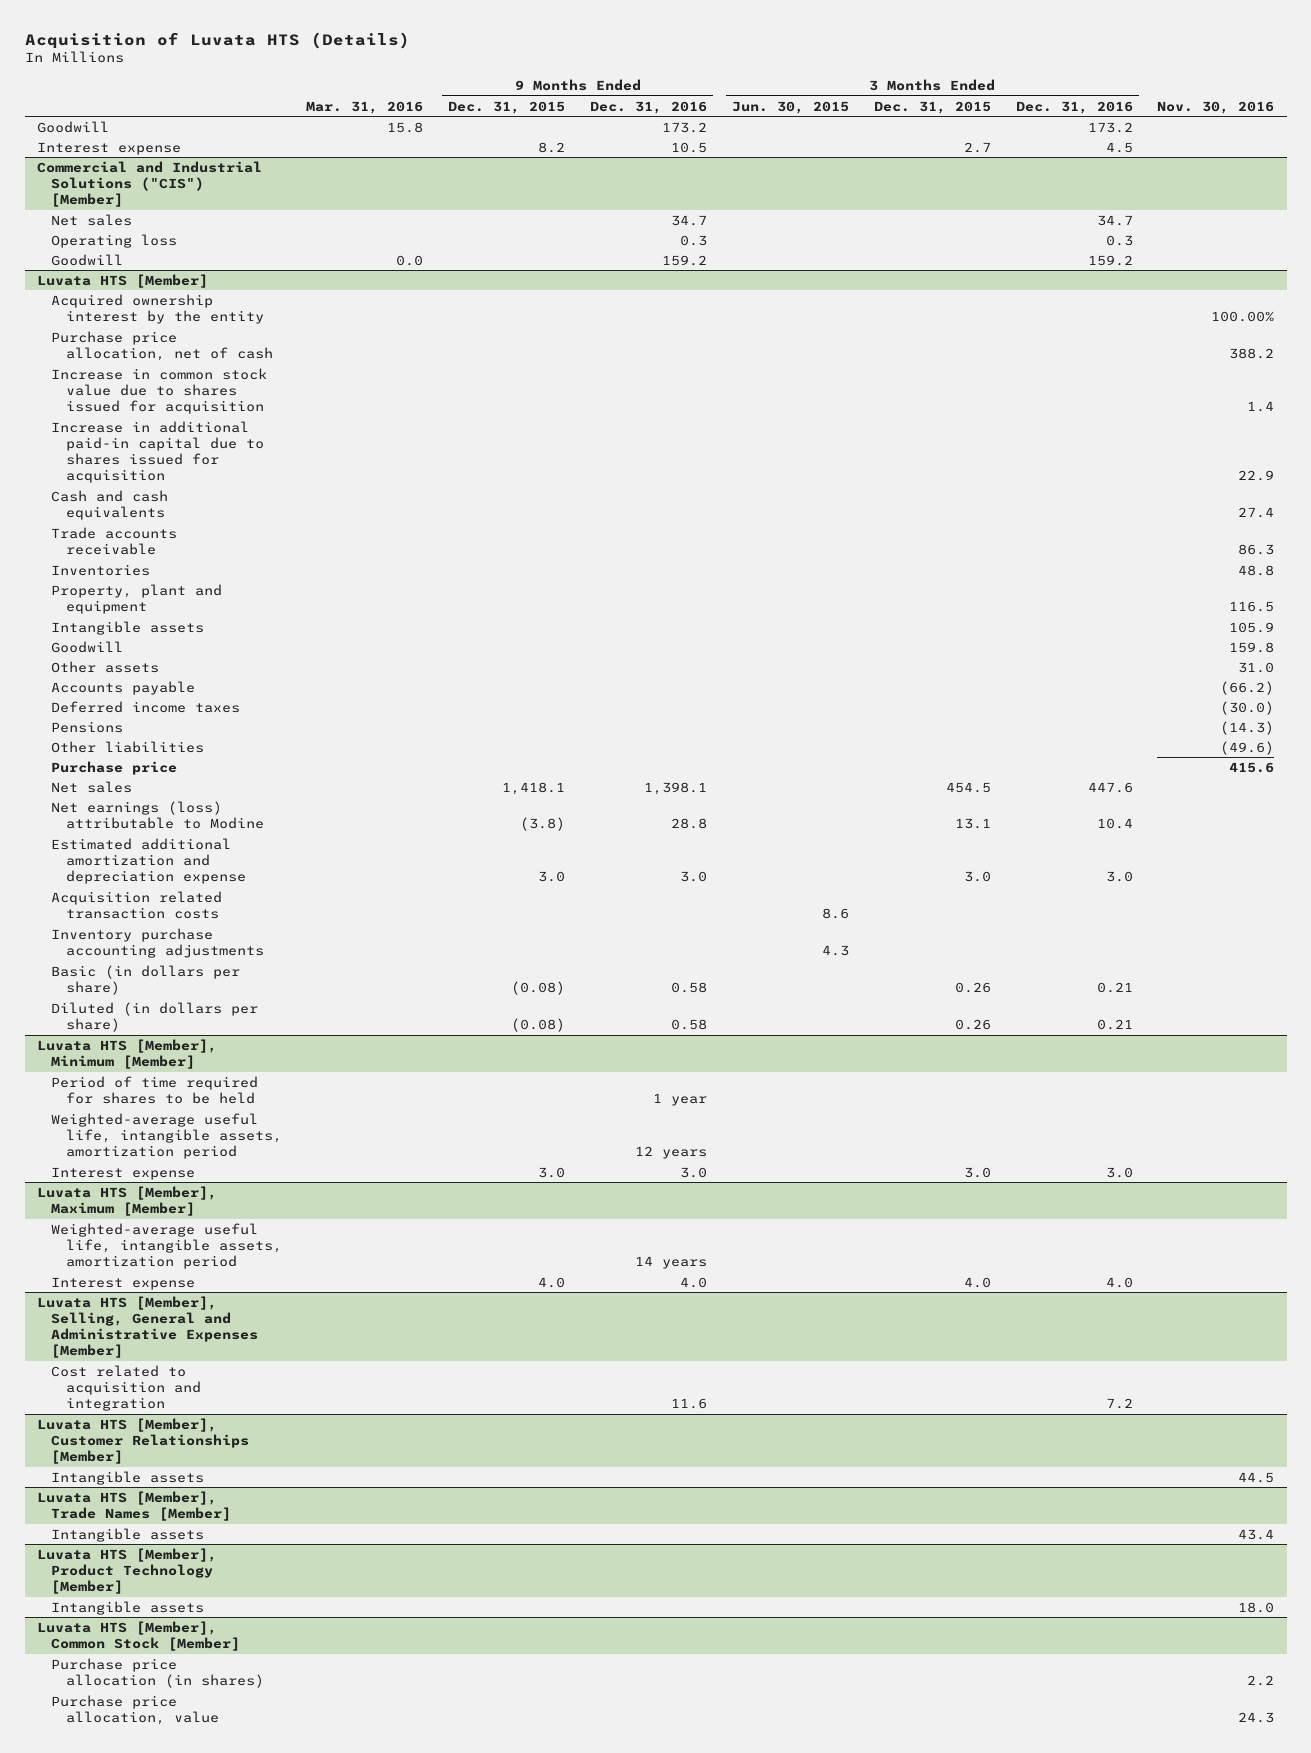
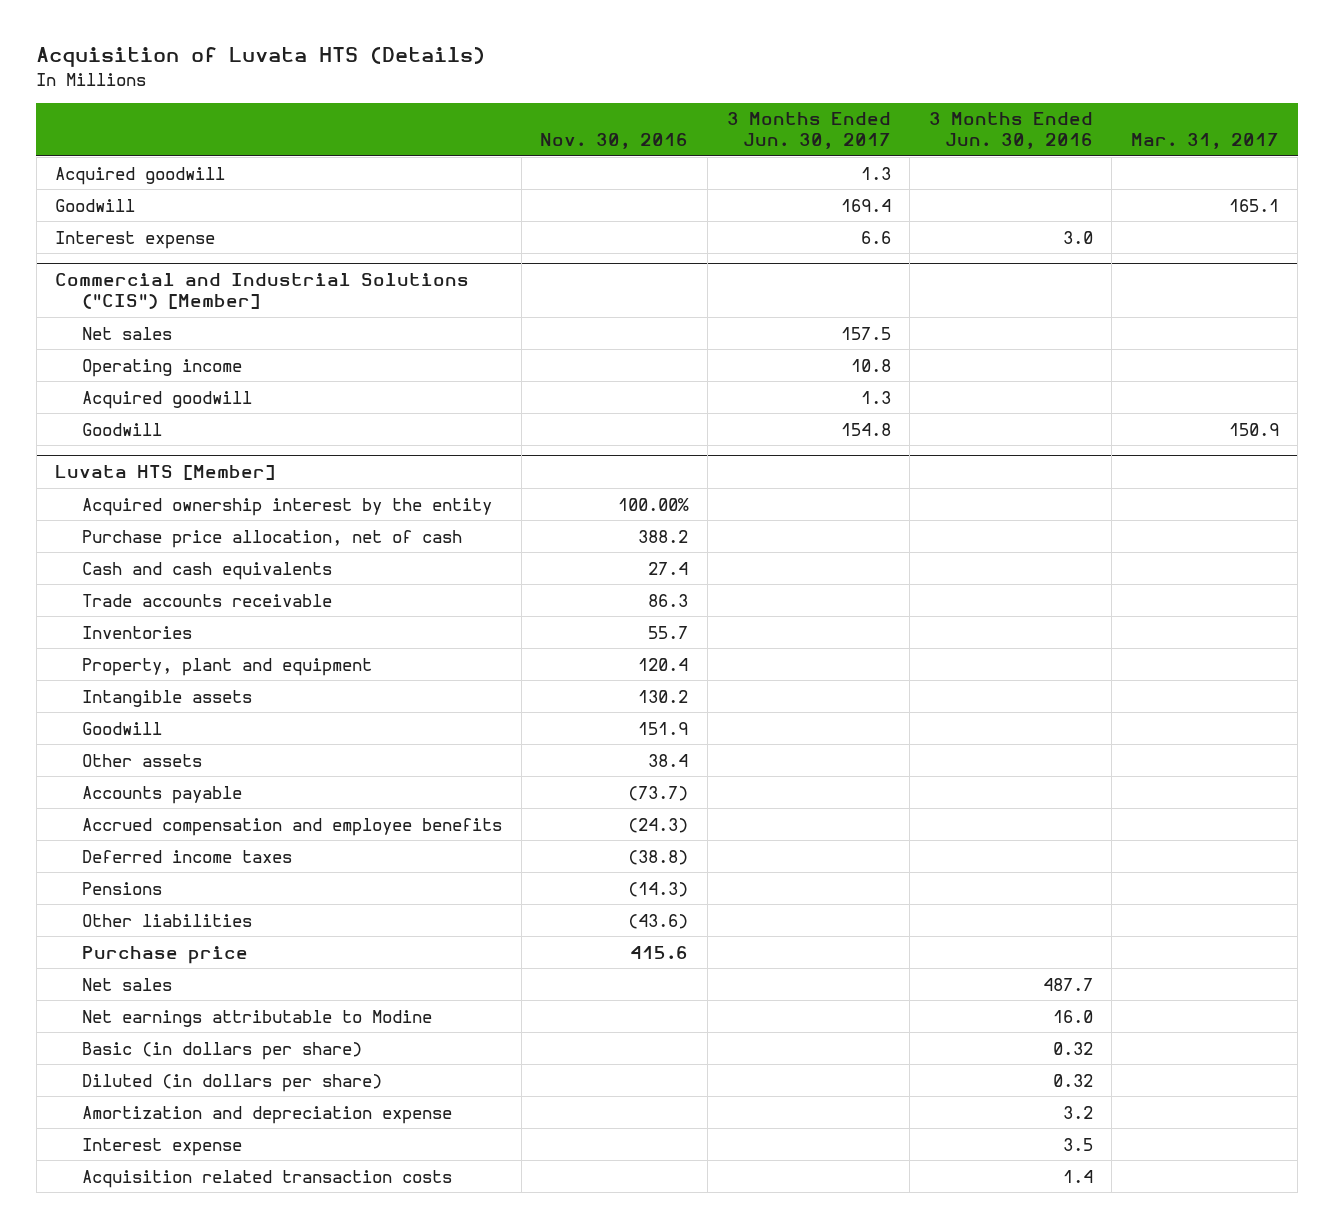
- | Mar. 31, 2016 | 9 Months Ended Dec. 31, 2015 | 9 Months Ended Dec. 31, 2016 | 3 Months Ended Jun. 30, 2015 | 3 Months Ended Dec. 31, 2015 | 3 Months Ended Dec. 31, 2016 | Nov. 30, 2016
+ | Nov. 30, 2016 | 3 Months Ended Jun. 30, 2017 | 3 Months Ended Jun. 30, 2016 | Mar. 31, 2017
+ Acquired goodwill | | 1.3 | |
@ Commercial and Industrial Solutions ("CIS") [Member]
- Operating loss | | | 0.3 | | | 0.3 |
+ Operating income | | 10.8 | |
+ Acquired goodwill | | 1.3 | |
@ Luvata HTS [Member]
- Increase in common stock value due to shares issued for acquisition | | | | | | | 1.4
- Increase in additional paid-in capital due to shares issued for acquisition | | | | | | | 22.9
- Inventories | | | | | | | 48.8
- Property, plant and equipment | | | | | | | 116.5
- Intangible assets | | | | | | | 105.9
- Goodwill | | | | | | | 159.8
- Other assets | | | | | | | 31.0
- Accounts payable | | | | | | | (66.2)
- Deferred income taxes | | | | | | | (30.0)
+ Inventories | 55.7 | | |
+ Property, plant and equipment | 120.4 | | |
+ Intangible assets | 130.2 | | |
+ Goodwill | 151.9 | | |
+ Other assets | 38.4 | | |
+ Accounts payable | (73.7) | | |
+ Accrued compensation and employee benefits | (24.3) | | |
+ Deferred income taxes | (38.8) | | |
- Other liabilities | | | | | | | (49.6)
+ Other liabilities | (43.6) | | |
- Net earnings (loss) attributable to Modine | | (3.8) | 28.8 | | 13.1 | 10.4 |
- Estimated additional amortization and depreciation expense | | 3.0 | 3.0 | | 3.0 | 3.0 |
- Inventory purchase accounting adjustments | | | | 4.3 | | |
+ Net earnings attributable to Modine | | | 16.0 |
- Luvata HTS [Member], Minimum [Member]
- Period of time required for shares to be held | | | 1 year | | | |
- Weighted-average useful life, intangible assets, amortization period | | | 12 years | | | |
- Interest expense | | 3.0 | 3.0 | | 3.0 | 3.0 |
- Luvata HTS [Member], Maximum [Member]
- Weighted-average useful life, intangible assets, amortization period | | | 14 years | | | |
- Interest expense | | 4.0 | 4.0 | | 4.0 | 4.0 |
- Luvata HTS [Member], Selling, General and Administrative Expenses [Member]
- Cost related to acquisition and integration | | | 11.6 | | | 7.2 |
- Luvata HTS [Member], Customer Relationships [Member]
- Intangible assets | | | | | | | 44.5
- Luvata HTS [Member], Trade Names [Member]
- Intangible assets | | | | | | | 43.4
- Luvata HTS [Member], Product Technology [Member]
- Intangible assets | | | | | | | 18.0
- Luvata HTS [Member], Common Stock [Member]
- Purchase price allocation (in shares) | | | | | | | 2.2
- Purchase price allocation, value | | | | | | | 24.3
@ Luvata HTS [Member]
+ Amortization and depreciation expense | | | 3.2 |
+ Interest expense | | | 3.5 |
moved down: Acquisition related transaction costs | | | 1.4 |

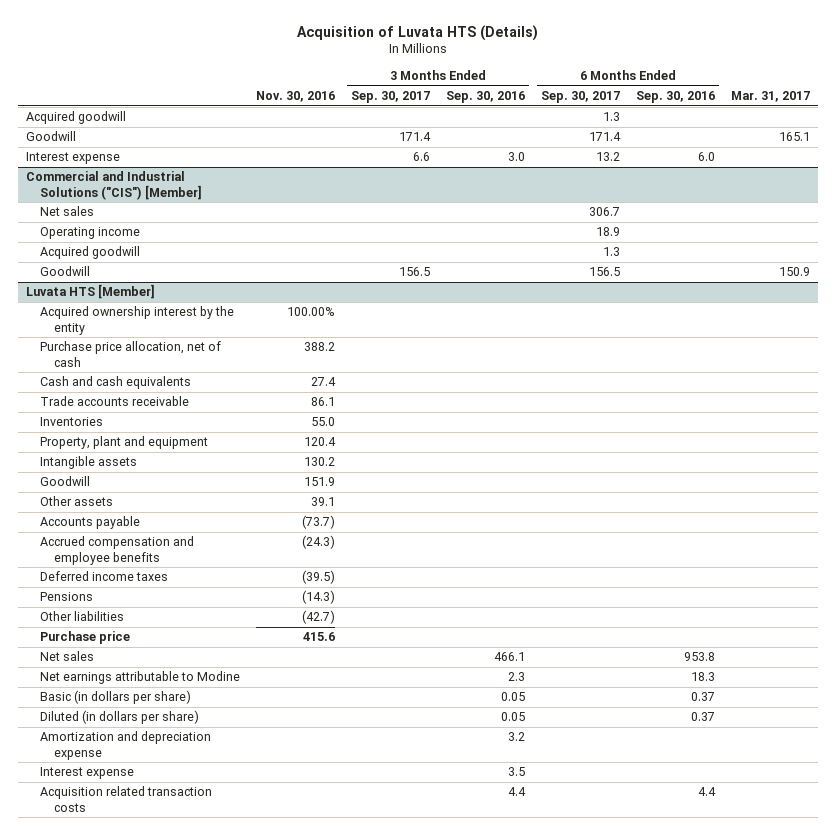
- | Nov. 30, 2016 | 3 Months Ended Jun. 30, 2017 | 3 Months Ended Jun. 30, 2016 | Mar. 31, 2017
+ | Nov. 30, 2016 | 3 Months Ended Sep. 30, 2017 | 3 Months Ended Sep. 30, 2016 | 6 Months Ended Sep. 30, 2017 | 6 Months Ended Sep. 30, 2016 | Mar. 31, 2017
@ Luvata HTS [Member]
- Trade accounts receivable | 86.3 | | |
- Inventories | 55.7 | | |
+ Trade accounts receivable | 86.1 | | | | |
+ Inventories | 55.0 | | | | |
- Other assets | 38.4 | | |
+ Other assets | 39.1 | | | | |
- Deferred income taxes | (38.8) | | |
+ Deferred income taxes | (39.5) | | | | |
- Other liabilities | (43.6) | | |
+ Other liabilities | (42.7) | | | | |

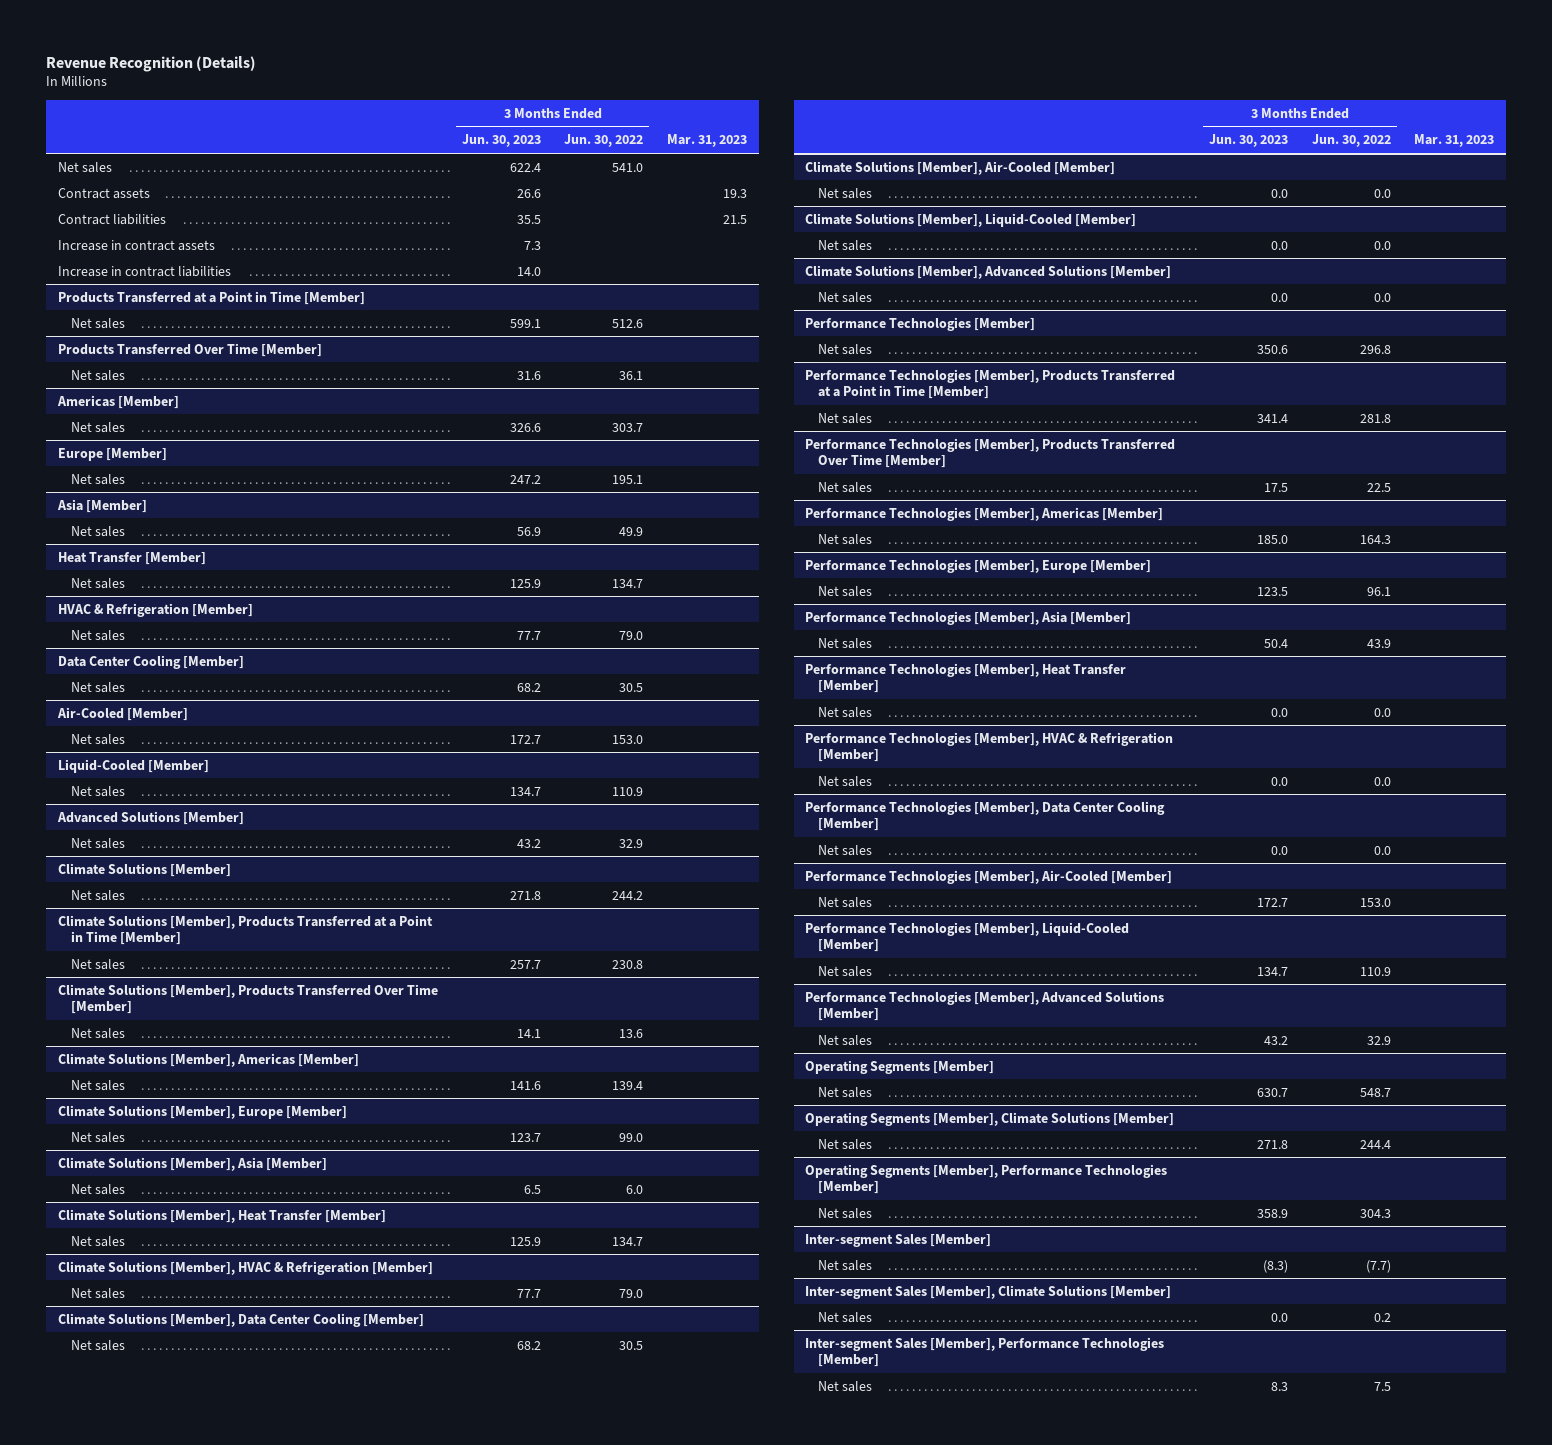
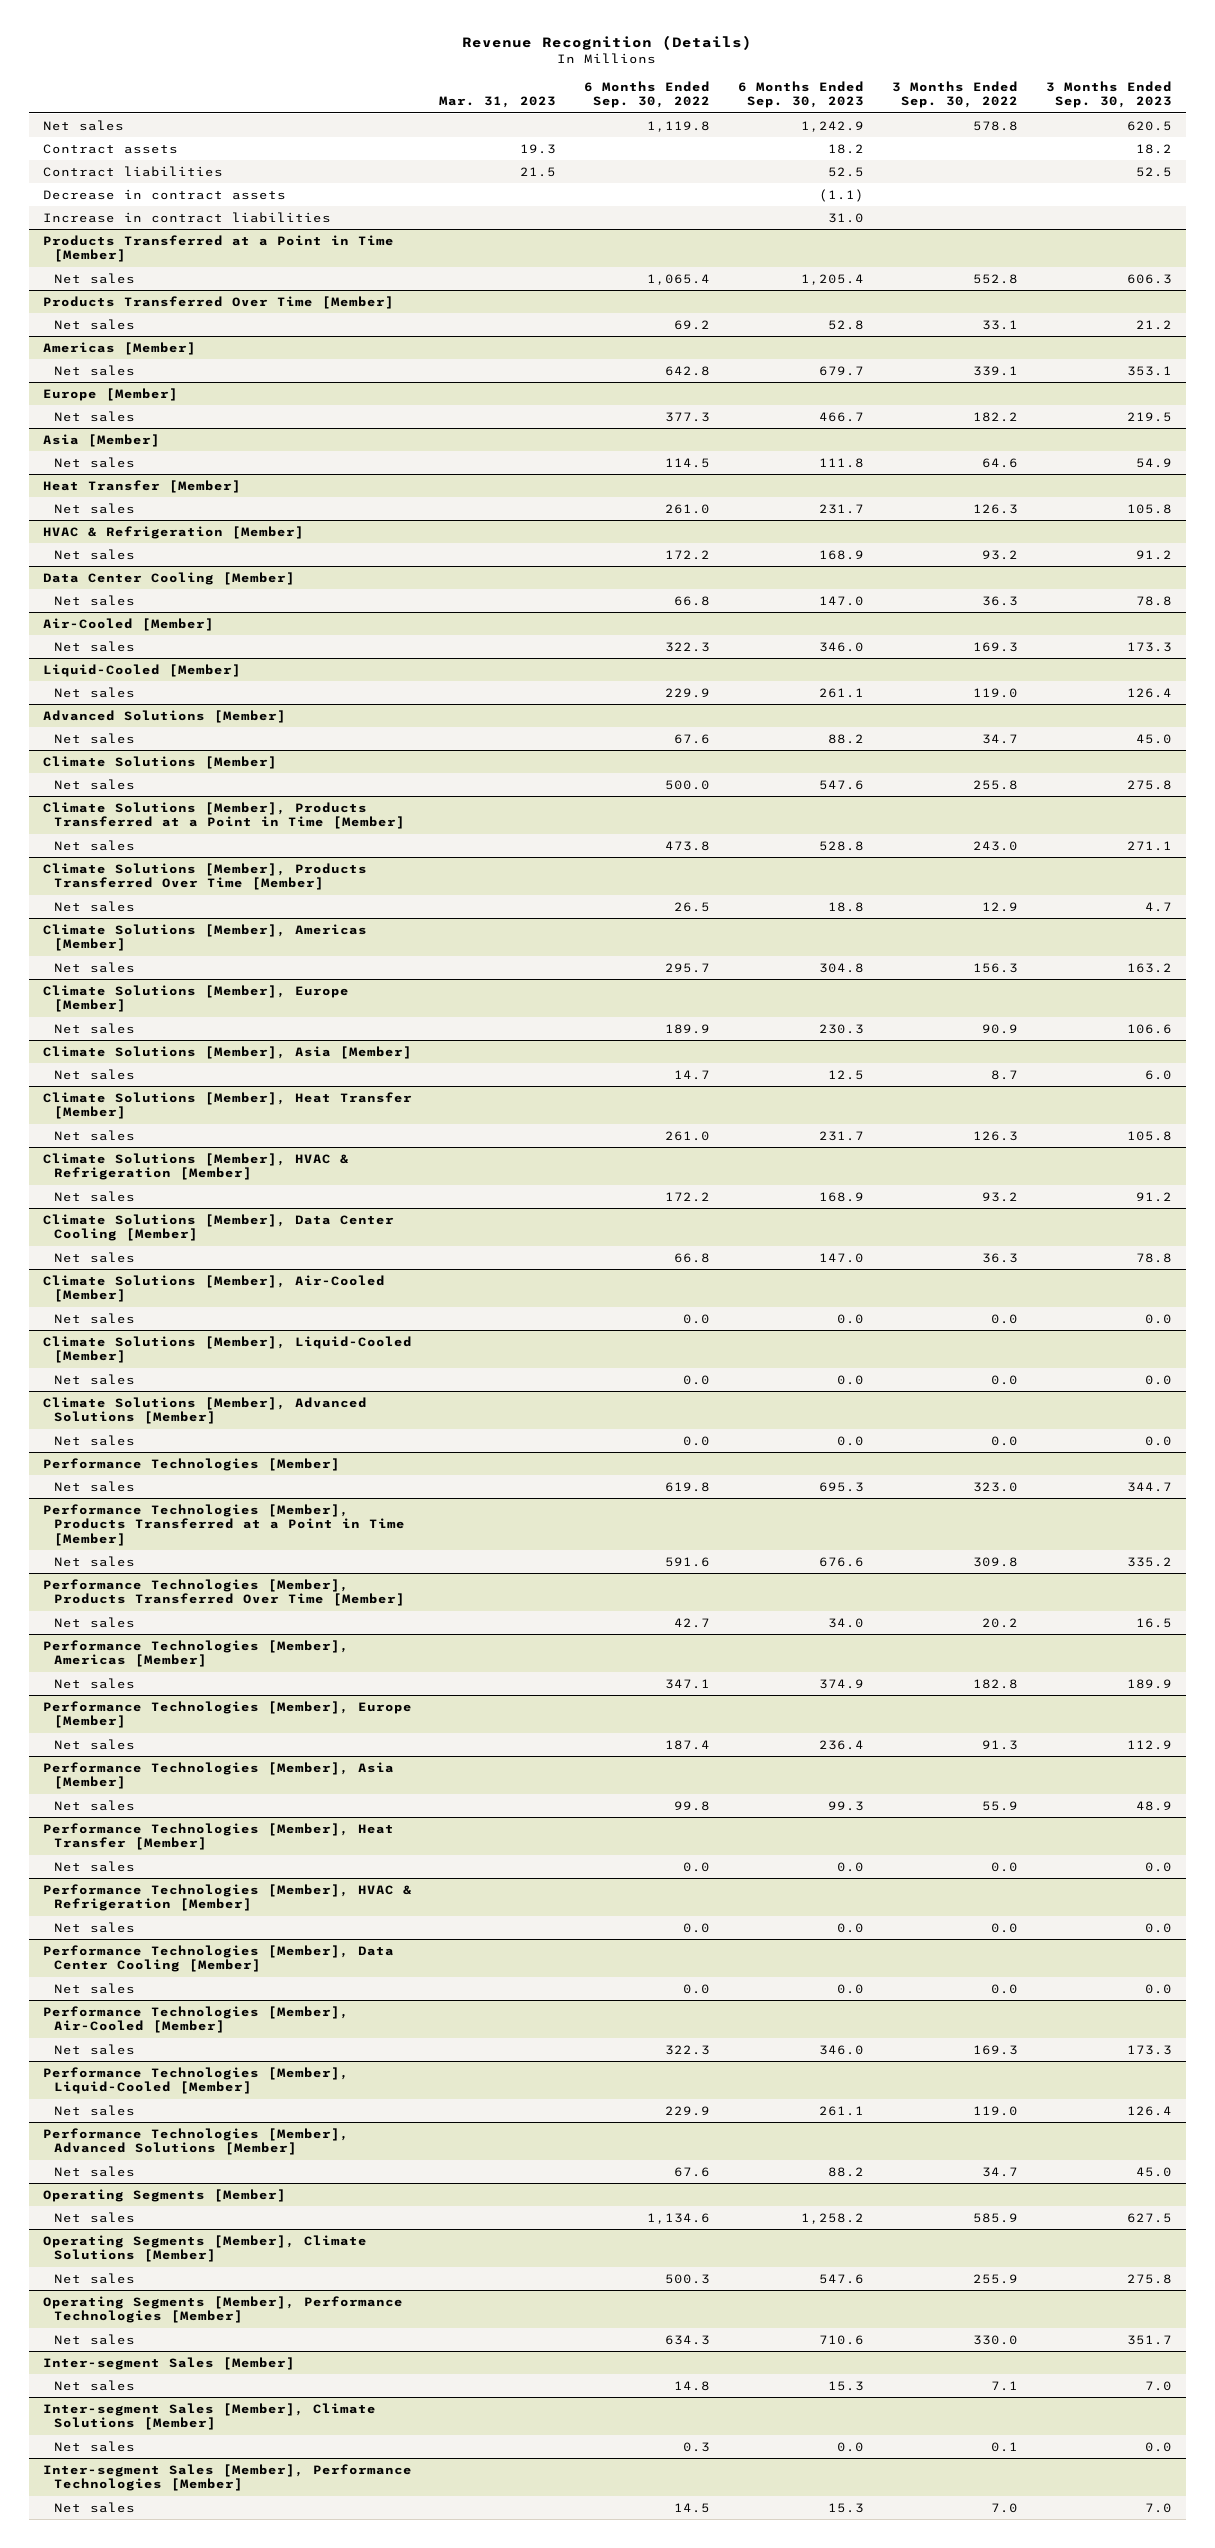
- | 3 Months Ended Jun. 30, 2023 | 3 Months Ended Jun. 30, 2022 | Mar. 31, 2023
+ | Mar. 31, 2023 | 6 Months Ended Sep. 30, 2022 | 6 Months Ended Sep. 30, 2023 | 3 Months Ended Sep. 30, 2022 | 3 Months Ended Sep. 30, 2023
- Increase in contract assets | 7.3 | |
+ Decrease in contract assets | | | (1.1) | |

